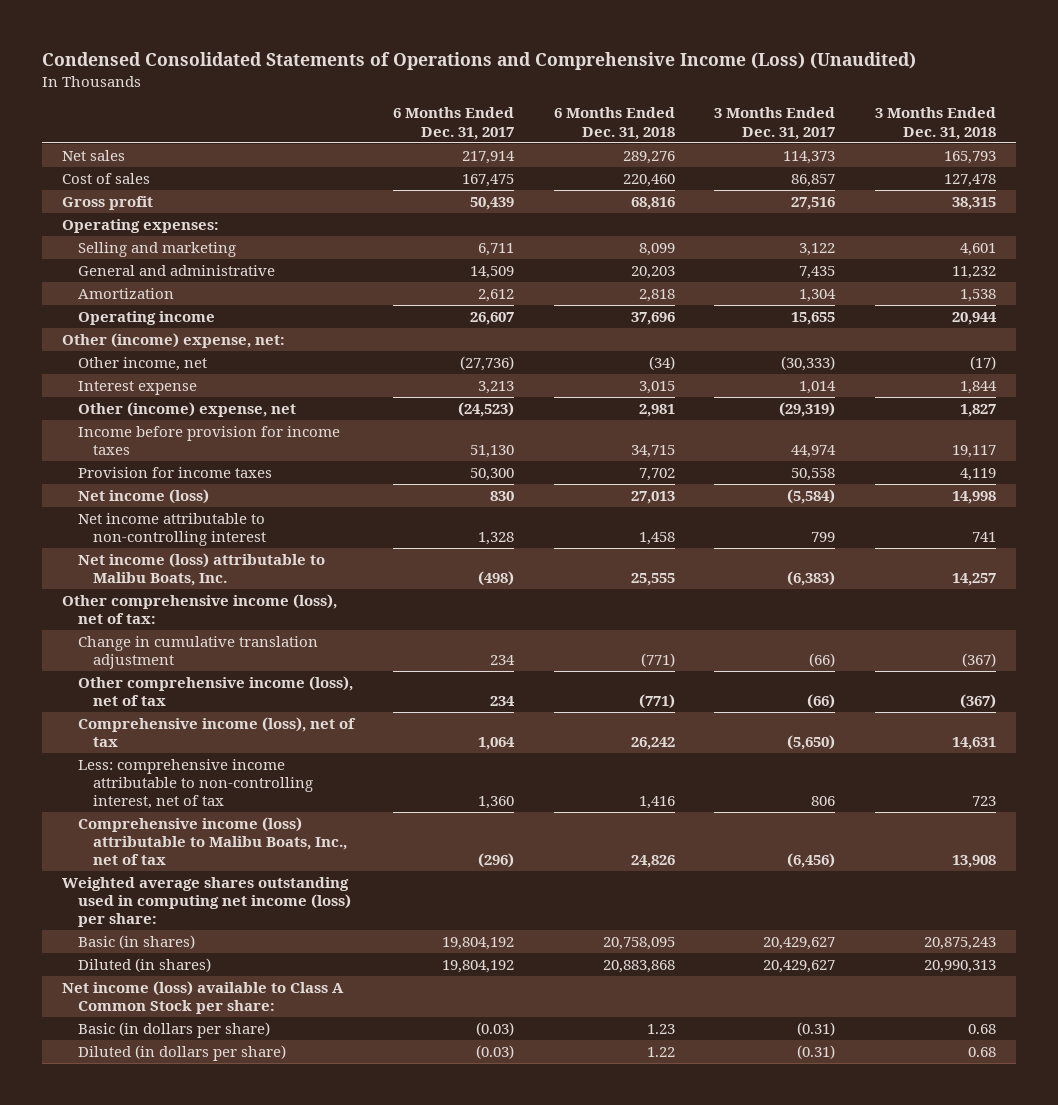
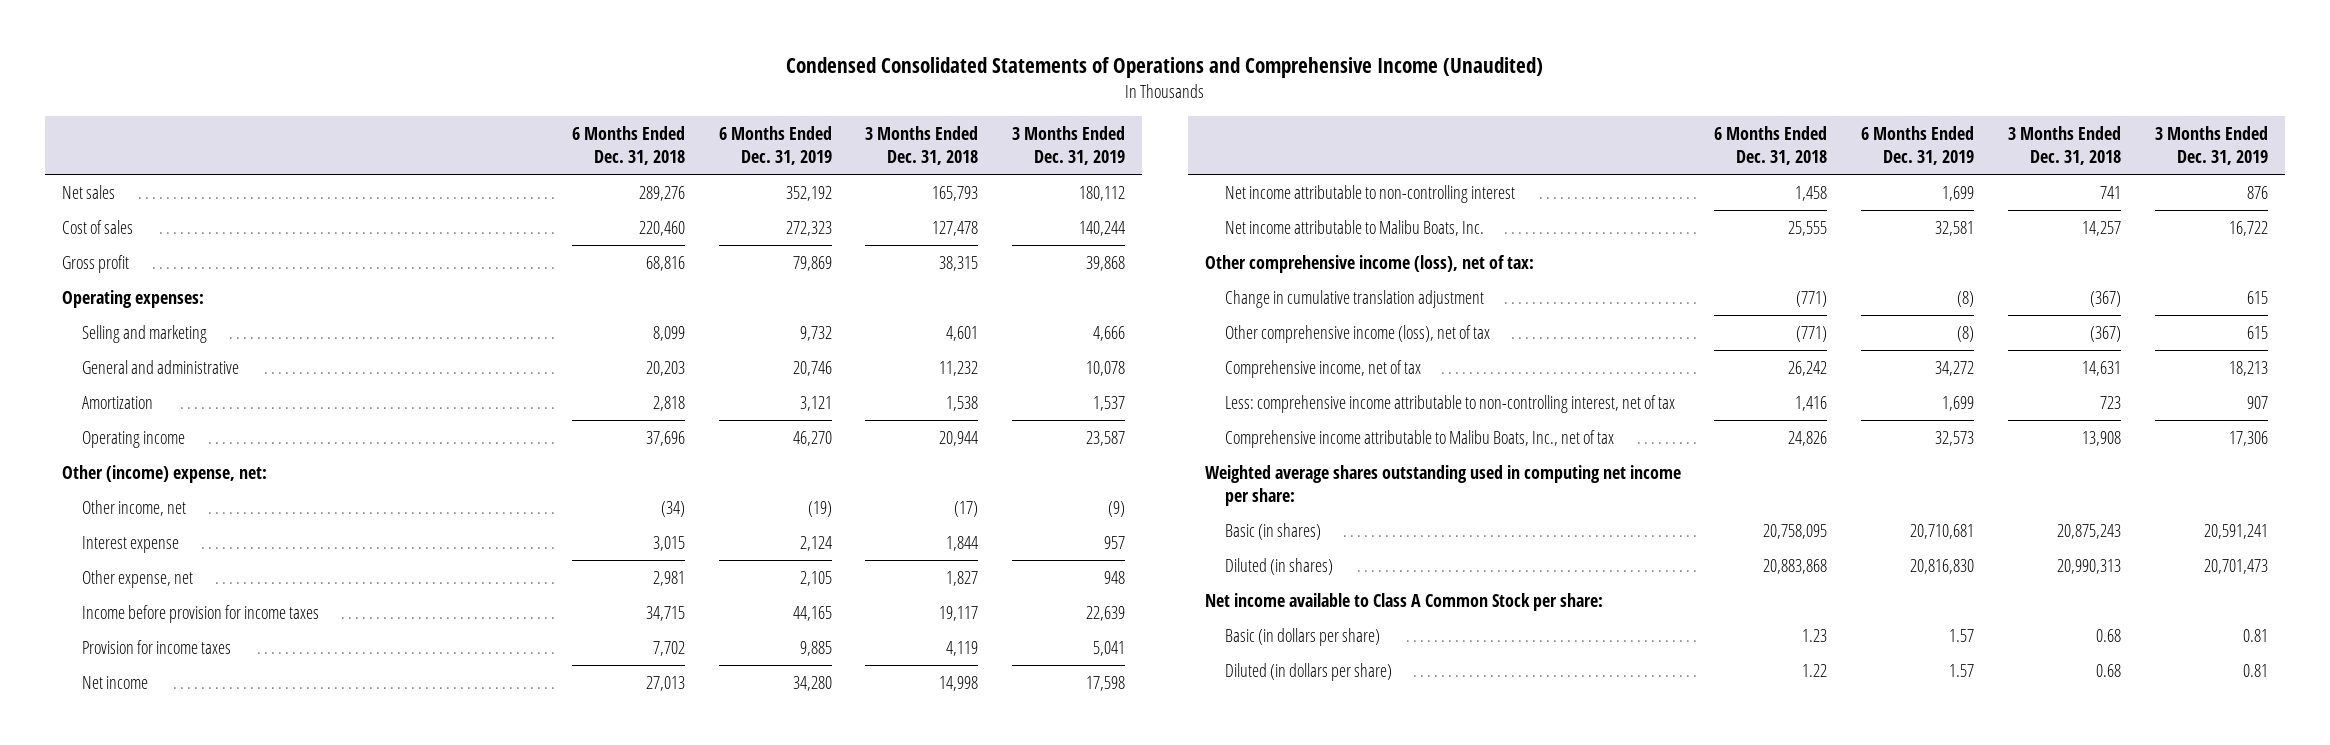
- Condensed Consolidated Statements of Operations and Comprehensive Income (Loss) (Unaudited)
+ Condensed Consolidated Statements of Operations and Comprehensive Income (Unaudited)
- | 6 Months Ended Dec. 31, 2017 | 6 Months Ended Dec. 31, 2018 | 3 Months Ended Dec. 31, 2017 | 3 Months Ended Dec. 31, 2018
+ | 6 Months Ended Dec. 31, 2018 | 6 Months Ended Dec. 31, 2019 | 3 Months Ended Dec. 31, 2018 | 3 Months Ended Dec. 31, 2019
- Other (income) expense, net | (24,523) | 2,981 | (29,319) | 1,827
+ Other expense, net | 2,981 | 2,105 | 1,827 | 948
- Net income (loss) | 830 | 27,013 | (5,584) | 14,998
+ Net income | 27,013 | 34,280 | 14,998 | 17,598
- Net income (loss) attributable to Malibu Boats, Inc. | (498) | 25,555 | (6,383) | 14,257
+ Net income attributable to Malibu Boats, Inc. | 25,555 | 32,581 | 14,257 | 16,722
- Comprehensive income (loss), net of tax | 1,064 | 26,242 | (5,650) | 14,631
+ Comprehensive income, net of tax | 26,242 | 34,272 | 14,631 | 18,213
- Comprehensive income (loss) attributable to Malibu Boats, Inc., net of tax | (296) | 24,826 | (6,456) | 13,908
- Weighted average shares outstanding used in computing net income (loss) per share:
+ Comprehensive income attributable to Malibu Boats, Inc., net of tax | 24,826 | 32,573 | 13,908 | 17,306
+ Weighted average shares outstanding used in computing net income per share:
- Net income (loss) available to Class A Common Stock per share:
+ Net income available to Class A Common Stock per share:

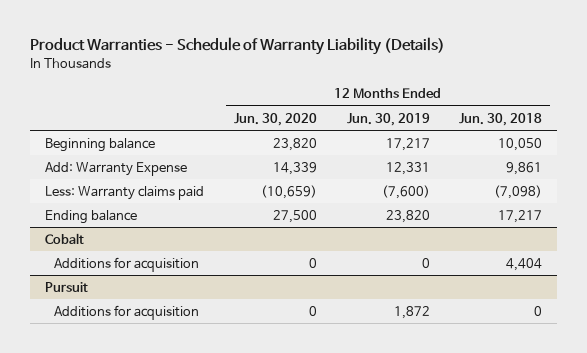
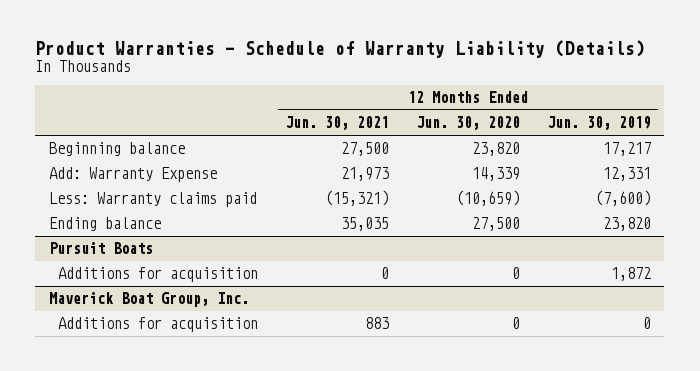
- | 12 Months Ended Jun. 30, 2020 | 12 Months Ended Jun. 30, 2019 | 12 Months Ended Jun. 30, 2018
+ | 12 Months Ended Jun. 30, 2021 | 12 Months Ended Jun. 30, 2020 | 12 Months Ended Jun. 30, 2019
- Cobalt
- Additions for acquisition | 0 | 0 | 4,404
- Pursuit
+ Pursuit Boats
+ Maverick Boat Group, Inc.
+ Additions for acquisition | 883 | 0 | 0

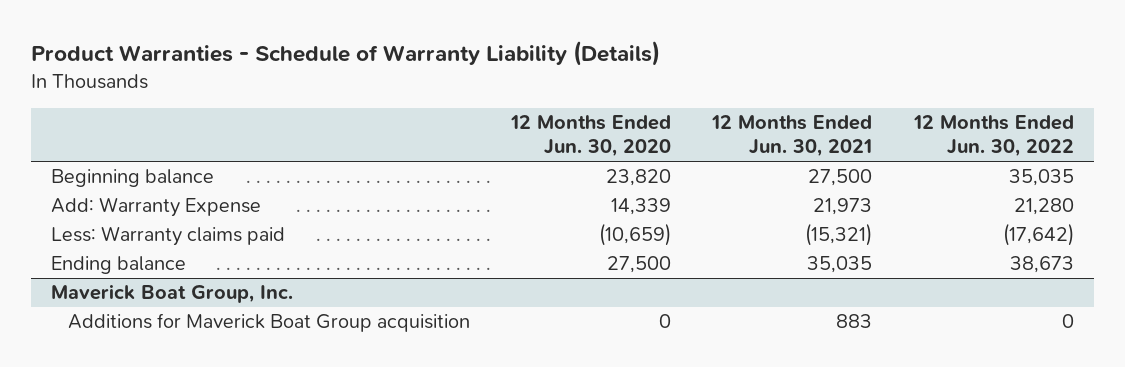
- | 12 Months Ended Jun. 30, 2021 | 12 Months Ended Jun. 30, 2020 | 12 Months Ended Jun. 30, 2019
+ | 12 Months Ended Jun. 30, 2020 | 12 Months Ended Jun. 30, 2021 | 12 Months Ended Jun. 30, 2022
- Pursuit Boats
- Additions for acquisition | 0 | 0 | 1,872
@ Maverick Boat Group, Inc.
- Additions for acquisition | 883 | 0 | 0
+ Additions for Maverick Boat Group acquisition | 0 | 883 | 0

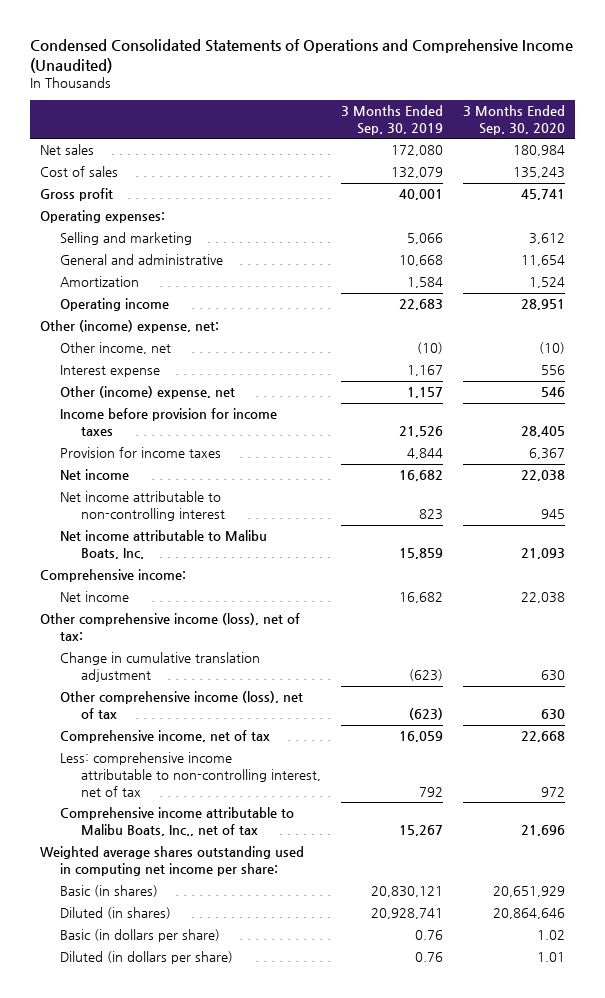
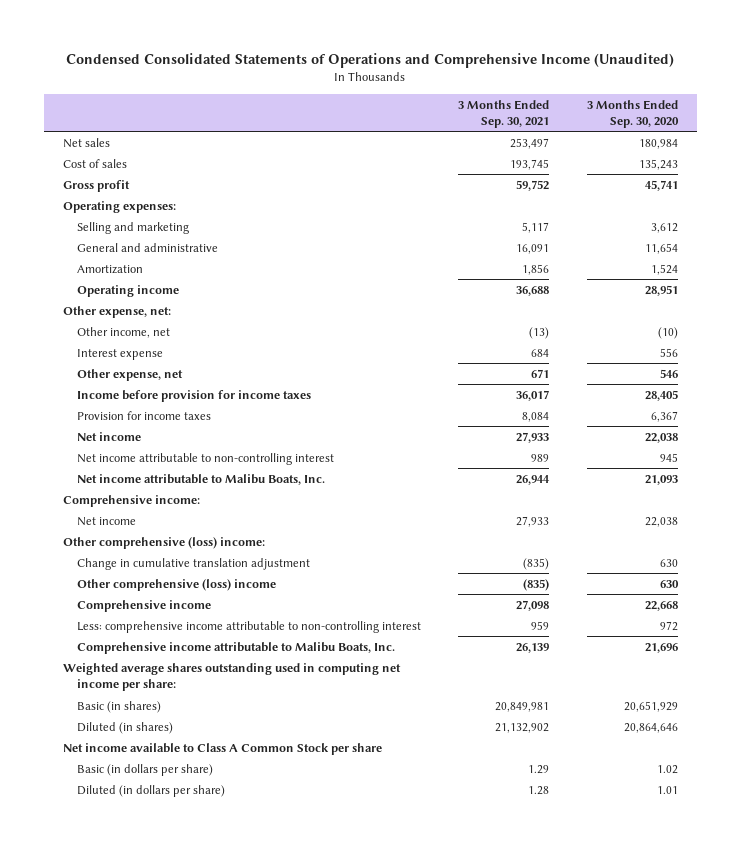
- | 3 Months Ended Sep. 30, 2019 | 3 Months Ended Sep. 30, 2020
+ | 3 Months Ended Sep. 30, 2021 | 3 Months Ended Sep. 30, 2020
- Other (income) expense, net:
+ Other expense, net:
- Other (income) expense, net | 1,157 | 546
+ Other expense, net | 671 | 546
- Other comprehensive income (loss), net of tax:
+ Other comprehensive (loss) income:
- Other comprehensive income (loss), net of tax | (623) | 630
- Comprehensive income, net of tax | 16,059 | 22,668
- Less: comprehensive income attributable to non-controlling interest, net of tax | 792 | 972
- Comprehensive income attributable to Malibu Boats, Inc., net of tax | 15,267 | 21,696
+ Other comprehensive (loss) income | (835) | 630
+ Comprehensive income | 27,098 | 22,668
+ Less: comprehensive income attributable to non-controlling interest | 959 | 972
+ Comprehensive income attributable to Malibu Boats, Inc. | 26,139 | 21,696
+ Net income available to Class A Common Stock per share

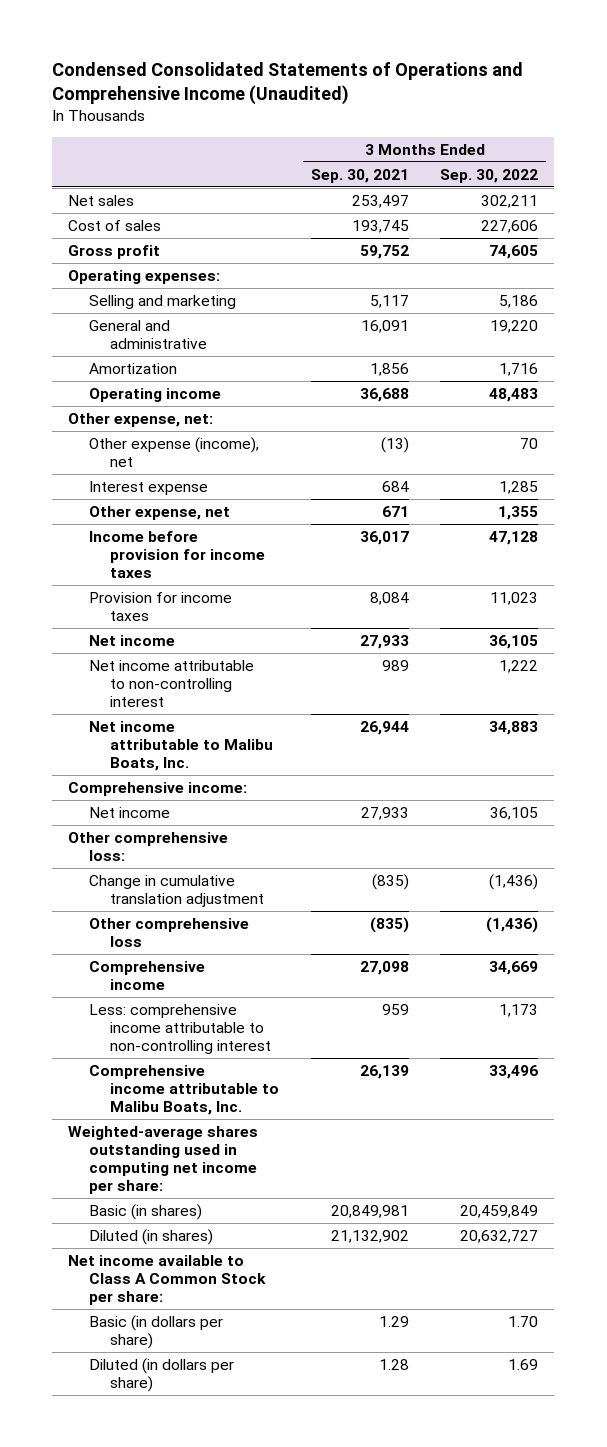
- | 3 Months Ended Sep. 30, 2021 | 3 Months Ended Sep. 30, 2020
+ | 3 Months Ended Sep. 30, 2021 | 3 Months Ended Sep. 30, 2022
- Other income, net | (13) | (10)
+ Other expense (income), net | (13) | 70
- Other comprehensive (loss) income:
+ Other comprehensive loss:
- Other comprehensive (loss) income | (835) | 630
+ Other comprehensive loss | (835) | (1,436)
- Weighted average shares outstanding used in computing net income per share:
+ Weighted-average shares outstanding used in computing net income per share:
- Net income available to Class A Common Stock per share
+ Net income available to Class A Common Stock per share:

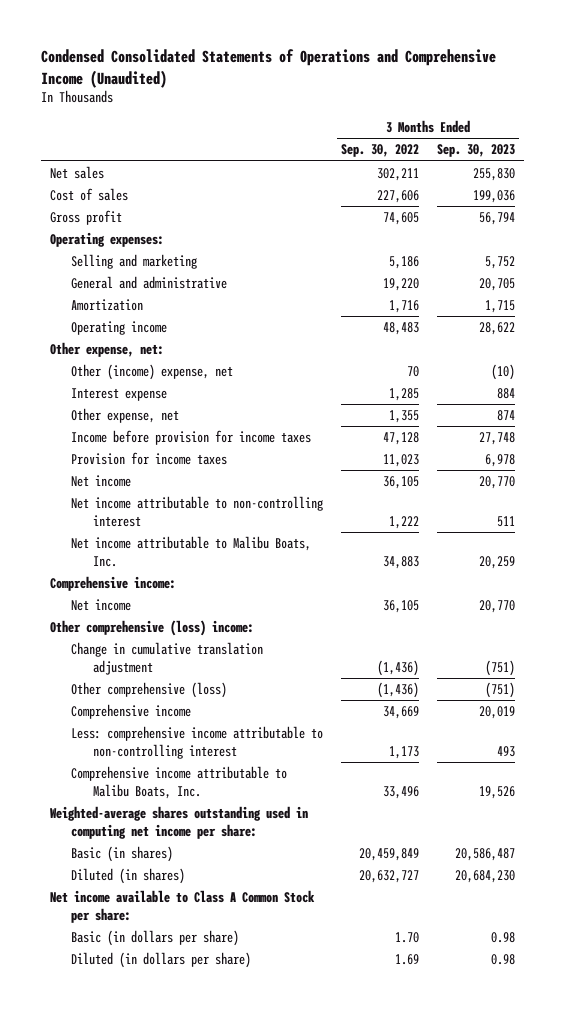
- | 3 Months Ended Sep. 30, 2021 | 3 Months Ended Sep. 30, 2022
+ | 3 Months Ended Sep. 30, 2022 | 3 Months Ended Sep. 30, 2023
- Other expense (income), net | (13) | 70
+ Other (income) expense, net | 70 | (10)
- Other comprehensive loss:
+ Other comprehensive (loss) income:
- Other comprehensive loss | (835) | (1,436)
+ Other comprehensive (loss) | (1,436) | (751)

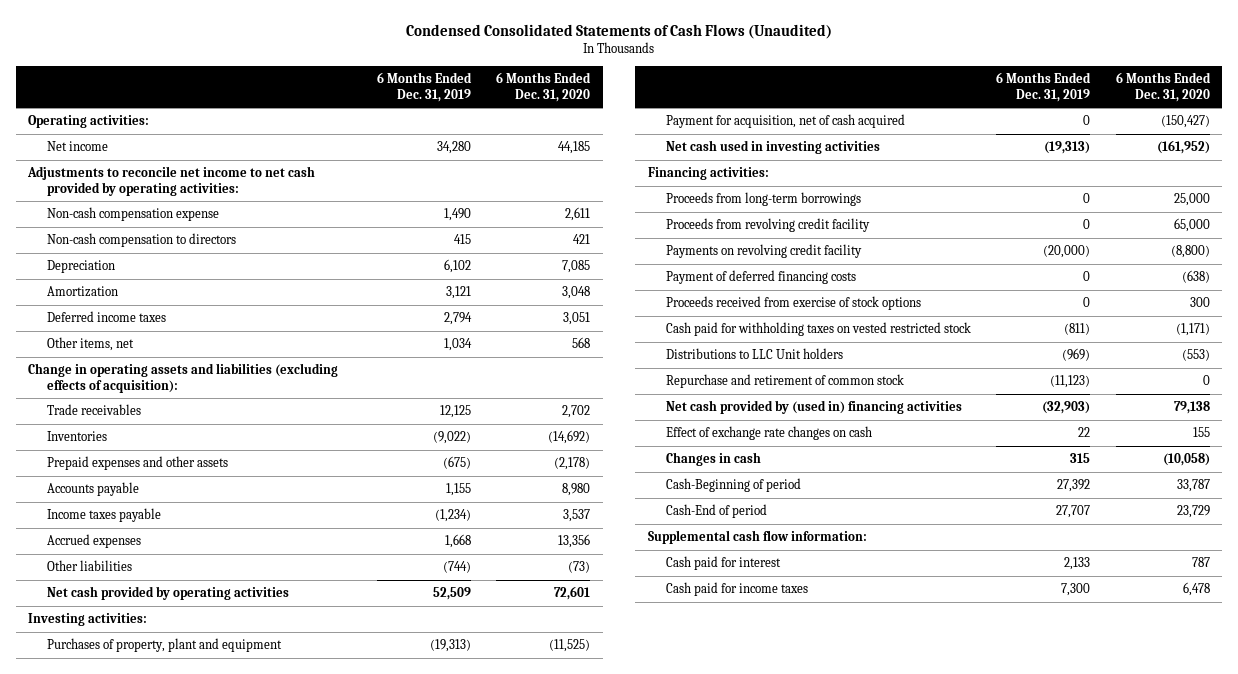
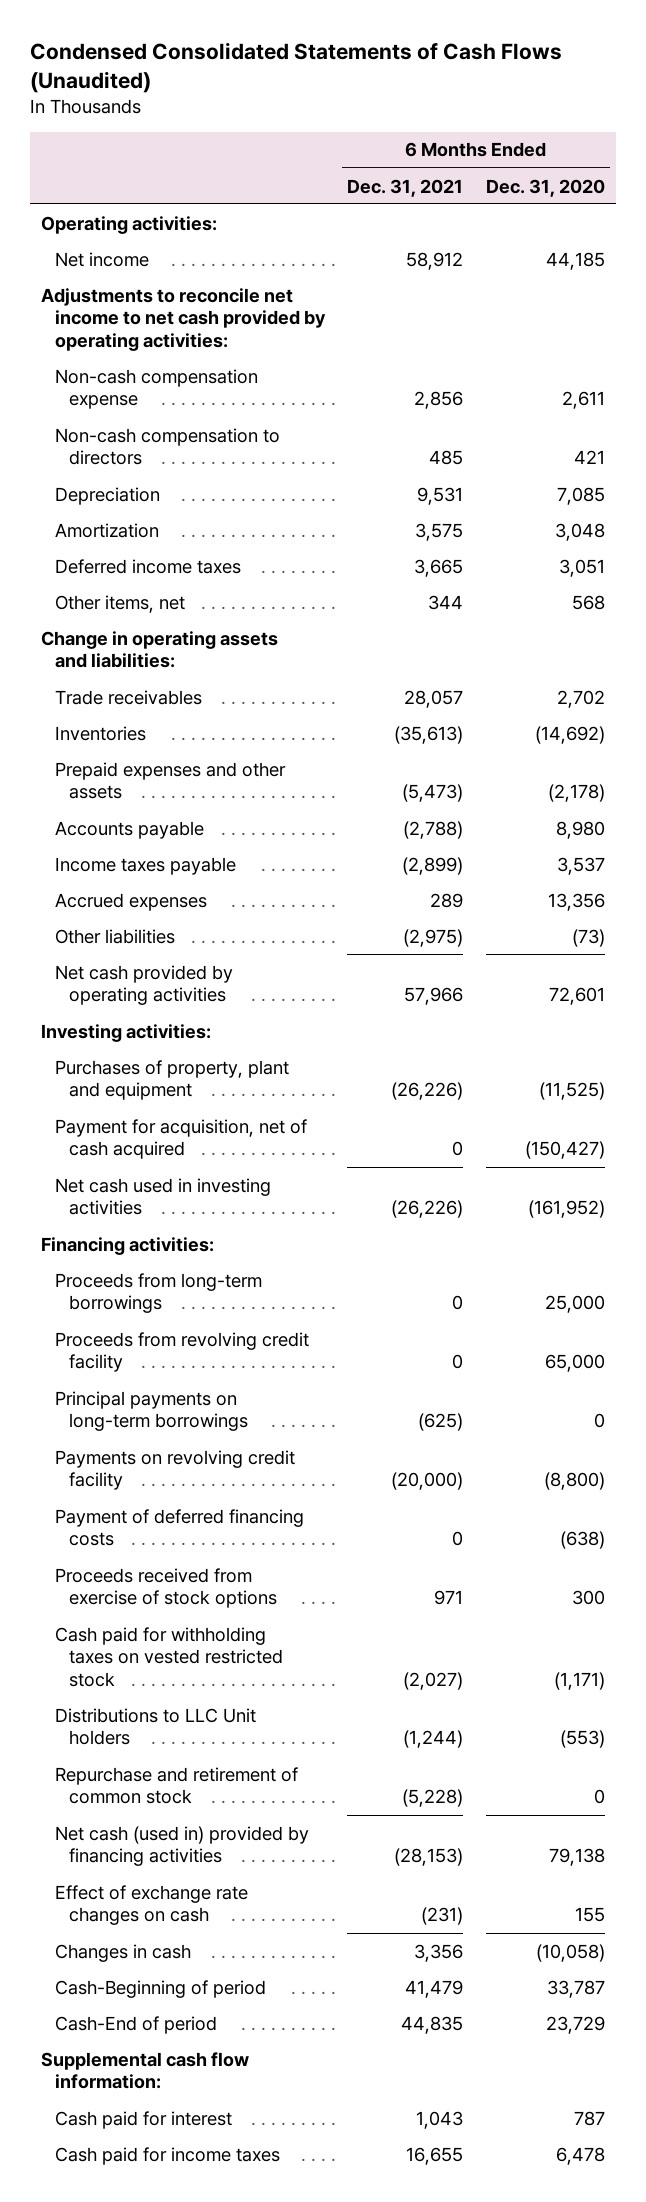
- | 6 Months Ended Dec. 31, 2019 | 6 Months Ended Dec. 31, 2020
+ | 6 Months Ended Dec. 31, 2021 | 6 Months Ended Dec. 31, 2020
- Change in operating assets and liabilities (excluding effects of acquisition):
+ Change in operating assets and liabilities:
+ Principal payments on long-term borrowings | (625) | 0
- Net cash provided by (used in) financing activities | (32,903) | 79,138
+ Net cash (used in) provided by financing activities | (28,153) | 79,138

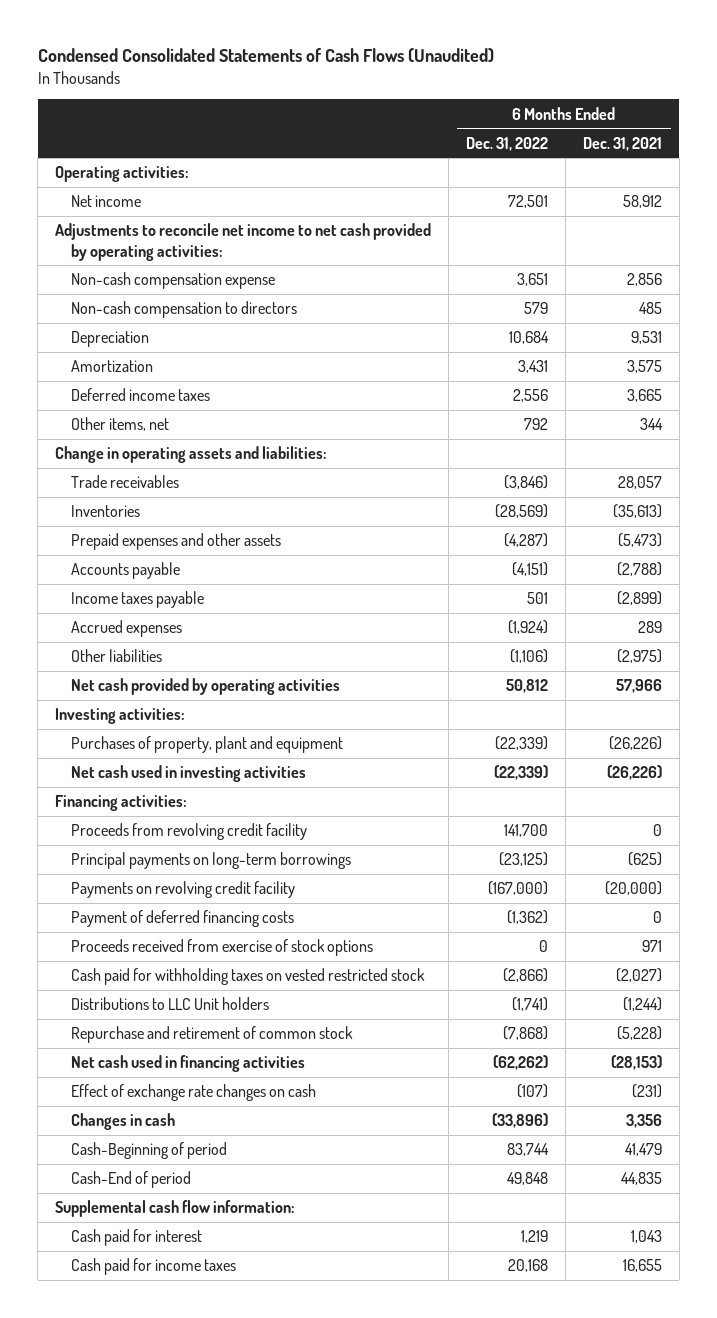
- | 6 Months Ended Dec. 31, 2021 | 6 Months Ended Dec. 31, 2020
+ | 6 Months Ended Dec. 31, 2022 | 6 Months Ended Dec. 31, 2021
- Payment for acquisition, net of cash acquired | 0 | (150,427)
- Proceeds from long-term borrowings | 0 | 25,000
- Net cash (used in) provided by financing activities | (28,153) | 79,138
+ Net cash used in financing activities | (62,262) | (28,153)

